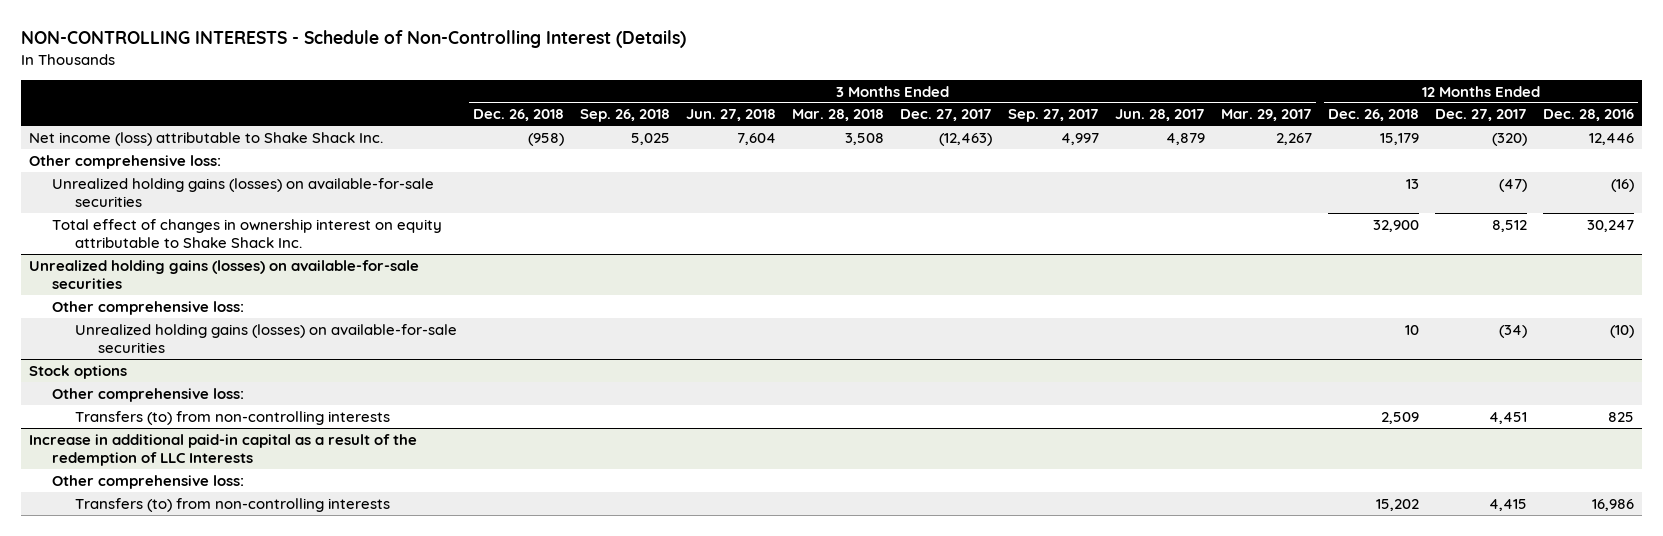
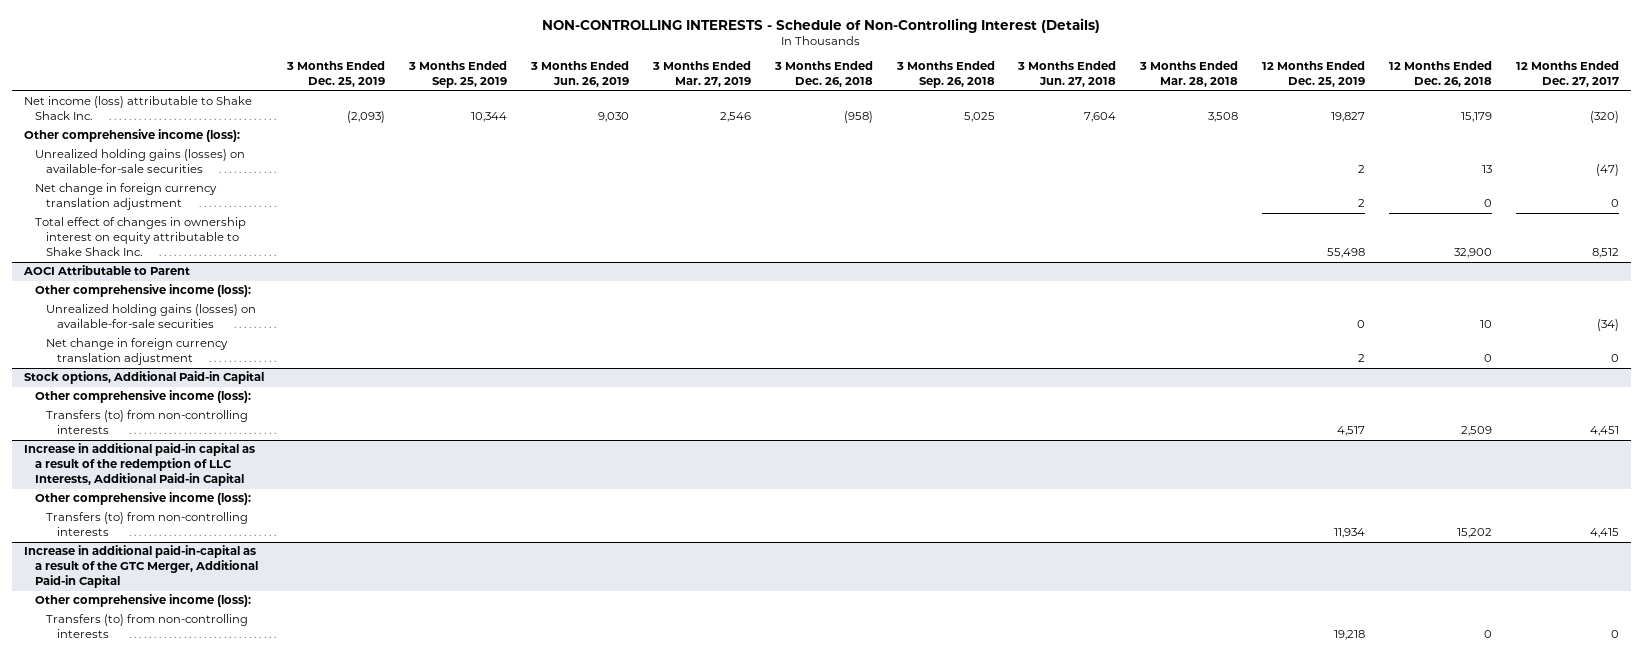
- | 3 Months Ended Dec. 26, 2018 | 3 Months Ended Sep. 26, 2018 | 3 Months Ended Jun. 27, 2018 | 3 Months Ended Mar. 28, 2018 | 3 Months Ended Dec. 27, 2017 | 3 Months Ended Sep. 27, 2017 | 3 Months Ended Jun. 28, 2017 | 3 Months Ended Mar. 29, 2017 | 12 Months Ended Dec. 26, 2018 | 12 Months Ended Dec. 27, 2017 | 12 Months Ended Dec. 28, 2016
+ | 3 Months Ended Dec. 25, 2019 | 3 Months Ended Sep. 25, 2019 | 3 Months Ended Jun. 26, 2019 | 3 Months Ended Mar. 27, 2019 | 3 Months Ended Dec. 26, 2018 | 3 Months Ended Sep. 26, 2018 | 3 Months Ended Jun. 27, 2018 | 3 Months Ended Mar. 28, 2018 | 12 Months Ended Dec. 25, 2019 | 12 Months Ended Dec. 26, 2018 | 12 Months Ended Dec. 27, 2017
- Other comprehensive loss:
+ Other comprehensive income (loss):
+ Net change in foreign currency translation adjustment | | | | | | | | | 2 | 0 | 0
- Unrealized holding gains (losses) on available-for-sale securities
- Other comprehensive loss:
+ AOCI Attributable to Parent
+ Other comprehensive income (loss):
- Stock options
- Other comprehensive loss:
+ Net change in foreign currency translation adjustment | | | | | | | | | 2 | 0 | 0
+ Stock options, Additional Paid-in Capital
+ Other comprehensive income (loss):
- Increase in additional paid-in capital as a result of the redemption of LLC Interests
- Other comprehensive loss:
+ Increase in additional paid-in capital as a result of the redemption of LLC Interests, Additional Paid-in Capital
+ Other comprehensive income (loss):
+ Increase in additional paid-in-capital as a result of the GTC Merger, Additional Paid-in Capital
+ Other comprehensive income (loss):
+ Transfers (to) from non-controlling interests | | | | | | | | | 19,218 | 0 | 0

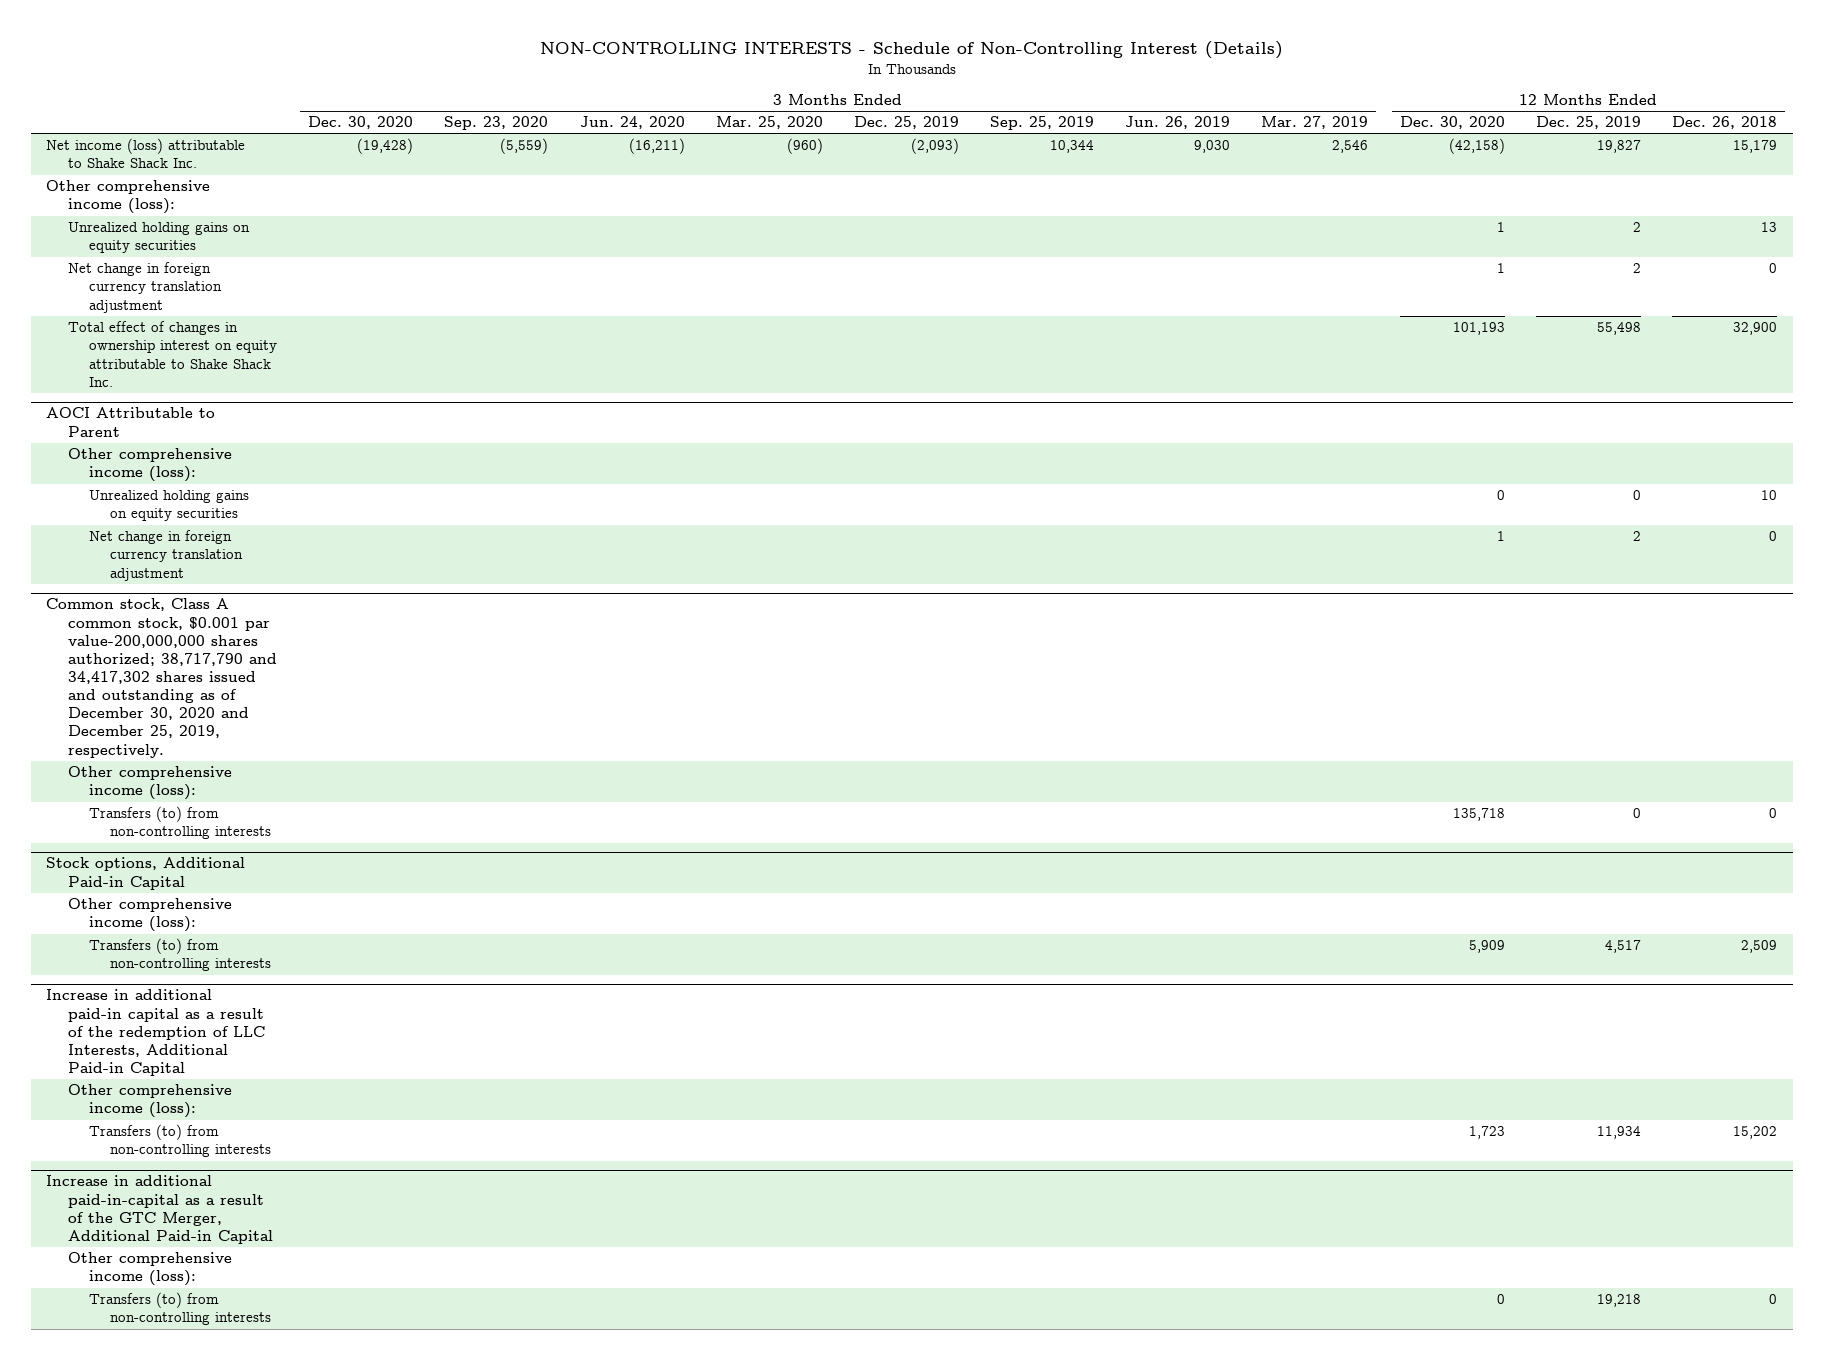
- | 3 Months Ended Dec. 25, 2019 | 3 Months Ended Sep. 25, 2019 | 3 Months Ended Jun. 26, 2019 | 3 Months Ended Mar. 27, 2019 | 3 Months Ended Dec. 26, 2018 | 3 Months Ended Sep. 26, 2018 | 3 Months Ended Jun. 27, 2018 | 3 Months Ended Mar. 28, 2018 | 12 Months Ended Dec. 25, 2019 | 12 Months Ended Dec. 26, 2018 | 12 Months Ended Dec. 27, 2017
+ | 3 Months Ended Dec. 30, 2020 | 3 Months Ended Sep. 23, 2020 | 3 Months Ended Jun. 24, 2020 | 3 Months Ended Mar. 25, 2020 | 3 Months Ended Dec. 25, 2019 | 3 Months Ended Sep. 25, 2019 | 3 Months Ended Jun. 26, 2019 | 3 Months Ended Mar. 27, 2019 | 12 Months Ended Dec. 30, 2020 | 12 Months Ended Dec. 25, 2019 | 12 Months Ended Dec. 26, 2018
- Unrealized holding gains (losses) on available-for-sale securities | | | | | | | | | 2 | 13 | (47)
+ Unrealized holding gains on equity securities | | | | | | | | | 1 | 2 | 13
@ AOCI Attributable to Parent
- Unrealized holding gains (losses) on available-for-sale securities | | | | | | | | | 0 | 10 | (34)
+ Unrealized holding gains on equity securities | | | | | | | | | 0 | 0 | 10
+ Common stock, Class A common stock, $0.001 par value-200,000,000 shares authorized; 38,717,790 and 34,417,302 shares issued and outstanding as of December 30, 2020 and December 25, 2019, respectively.
+ Other comprehensive income (loss):
+ Transfers (to) from non-controlling interests | | | | | | | | | 135,718 | 0 | 0

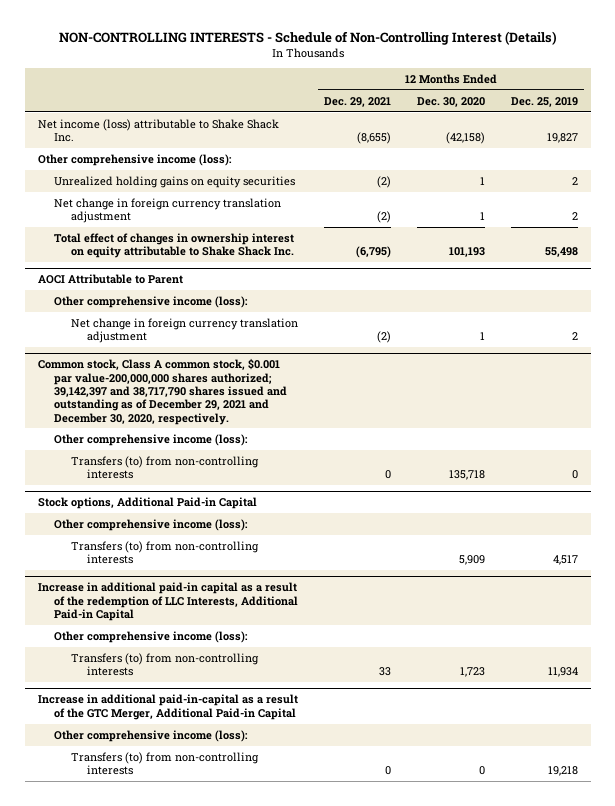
- | 3 Months Ended Dec. 30, 2020 | 3 Months Ended Sep. 23, 2020 | 3 Months Ended Jun. 24, 2020 | 3 Months Ended Mar. 25, 2020 | 3 Months Ended Dec. 25, 2019 | 3 Months Ended Sep. 25, 2019 | 3 Months Ended Jun. 26, 2019 | 3 Months Ended Mar. 27, 2019 | 12 Months Ended Dec. 30, 2020 | 12 Months Ended Dec. 25, 2019 | 12 Months Ended Dec. 26, 2018
+ | 12 Months Ended Dec. 29, 2021 | 12 Months Ended Dec. 30, 2020 | 12 Months Ended Dec. 25, 2019
@ AOCI Attributable to Parent
- Unrealized holding gains on equity securities | | | | | | | | | 0 | 0 | 10
- Common stock, Class A common stock, $0.001 par value-200,000,000 shares authorized; 38,717,790 and 34,417,302 shares issued and outstanding as of December 30, 2020 and December 25, 2019, respectively.
+ Common stock, Class A common stock, $0.001 par value-200,000,000 shares authorized; 39,142,397 and 38,717,790 shares issued and outstanding as of December 29, 2021 and December 30, 2020, respectively.

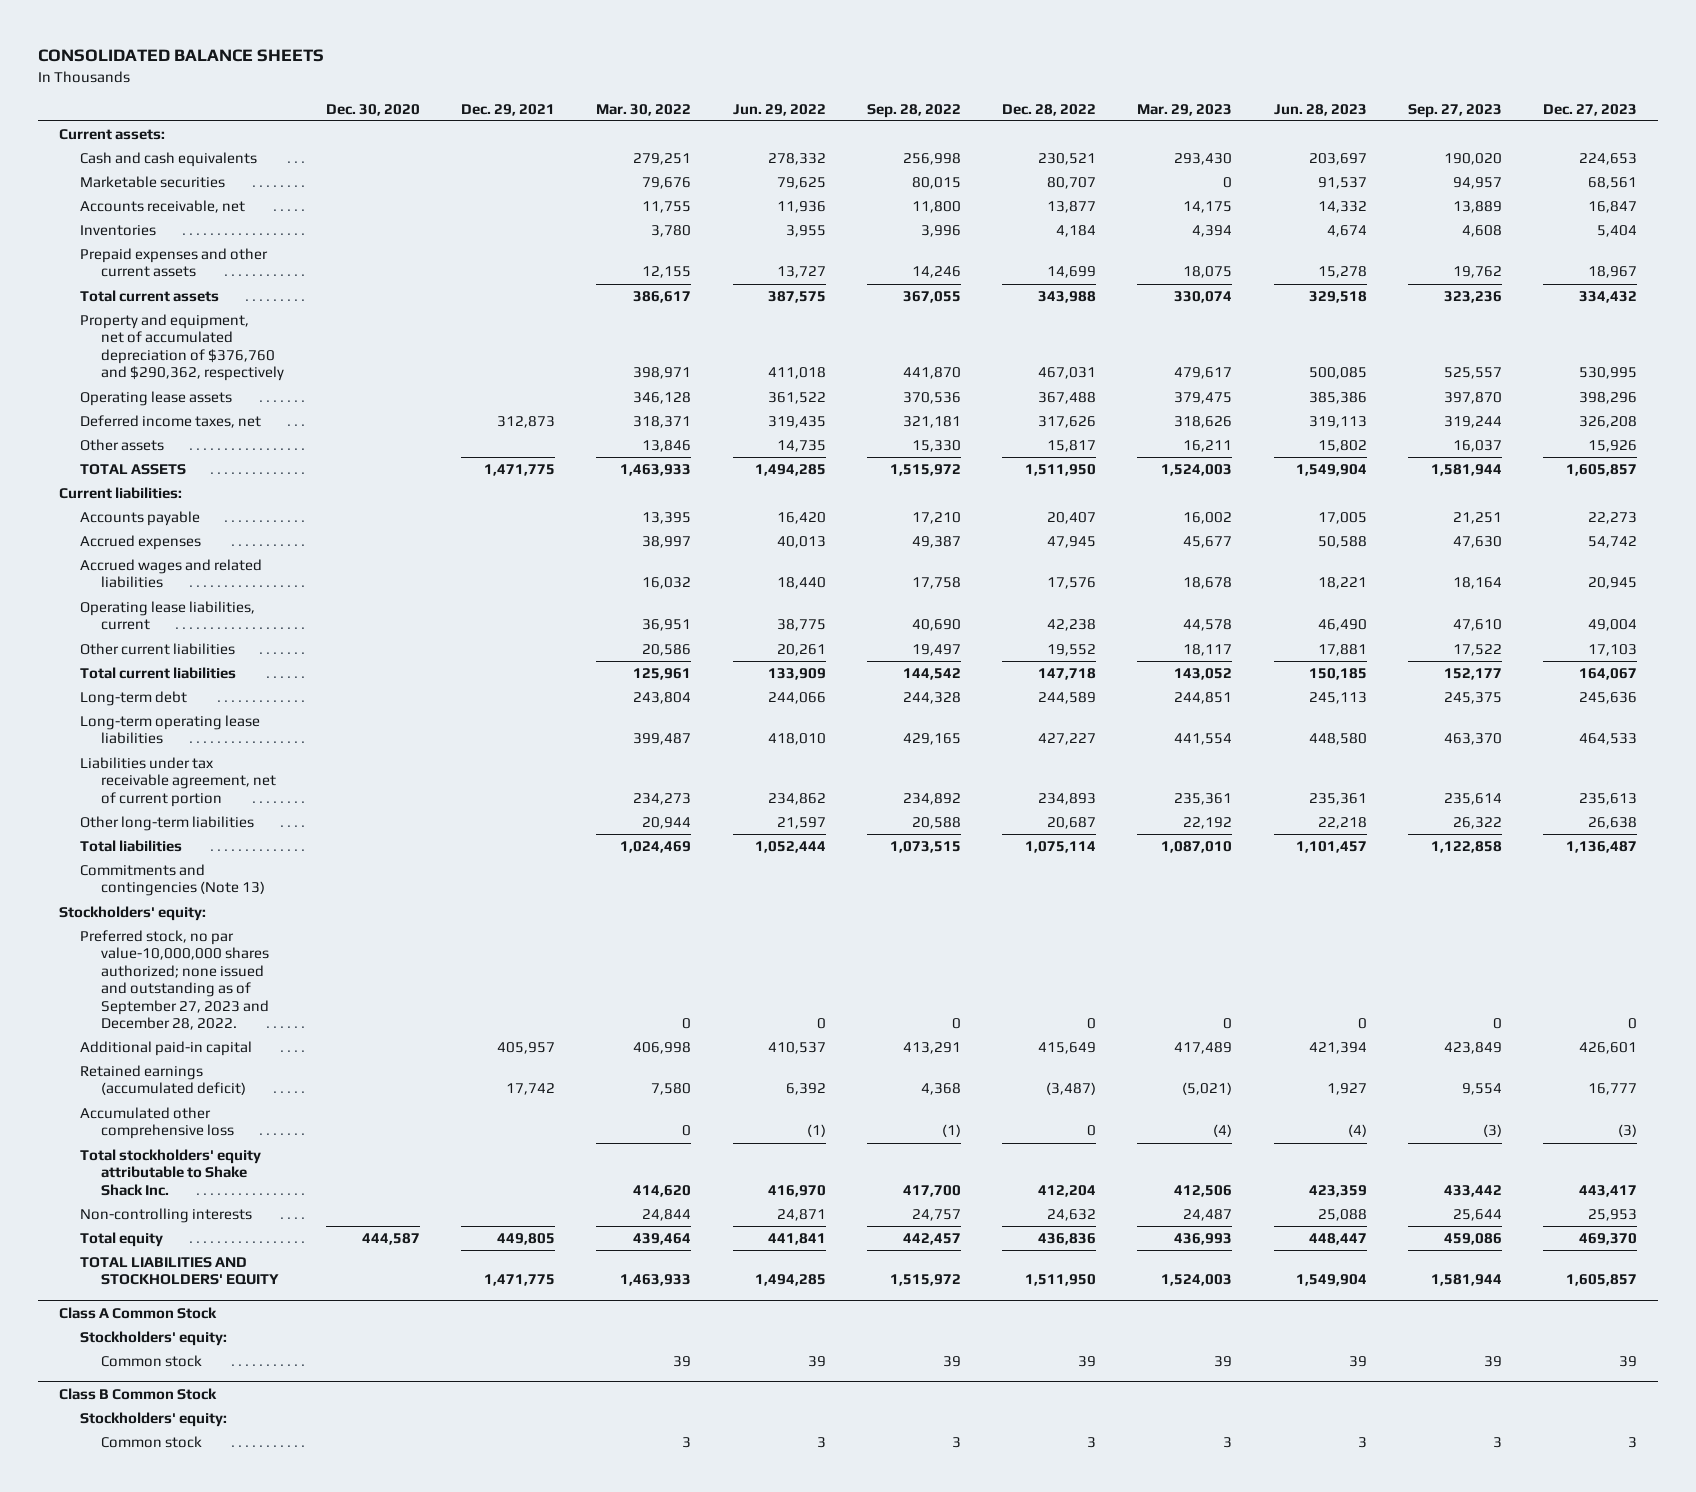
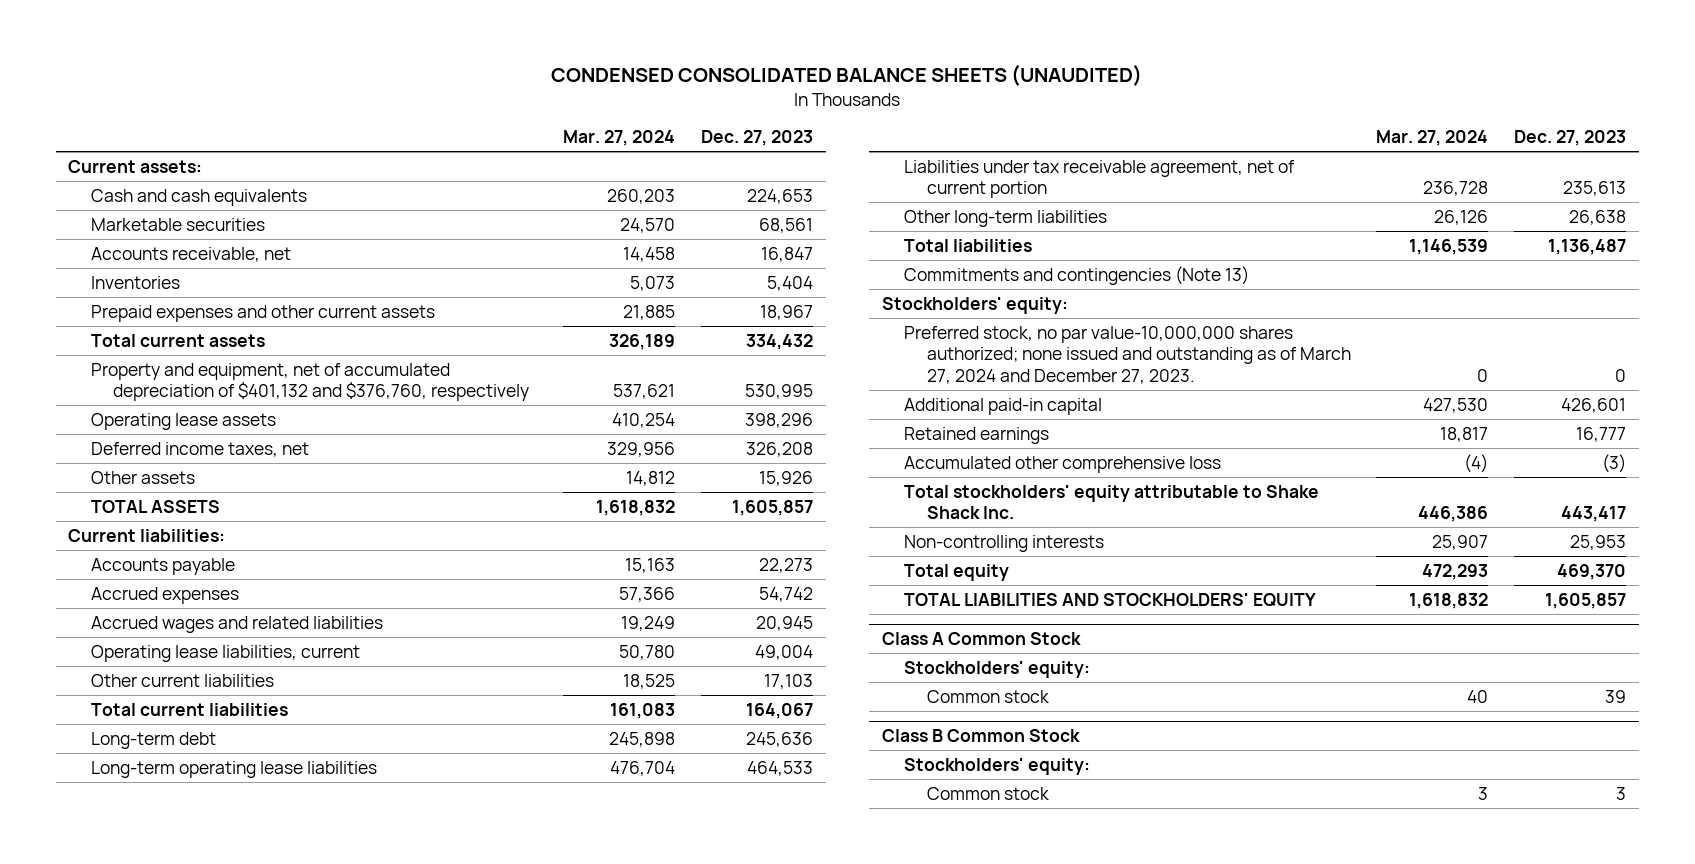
- CONSOLIDATED BALANCE SHEETS
+ CONDENSED CONSOLIDATED BALANCE SHEETS (UNAUDITED)
- | Dec. 30, 2020 | Dec. 29, 2021 | Mar. 30, 2022 | Jun. 29, 2022 | Sep. 28, 2022 | Dec. 28, 2022 | Mar. 29, 2023 | Jun. 28, 2023 | Sep. 27, 2023 | Dec. 27, 2023
+ | Mar. 27, 2024 | Dec. 27, 2023
- Property and equipment, net of accumulated depreciation of $376,760 and $290,362, respectively | | | 398,971 | 411,018 | 441,870 | 467,031 | 479,617 | 500,085 | 525,557 | 530,995
+ Property and equipment, net of accumulated depreciation of $401,132 and $376,760, respectively | 537,621 | 530,995
- Preferred stock, no par value-10,000,000 shares authorized; none issued and outstanding as of September 27, 2023 and December 28, 2022. | | | 0 | 0 | 0 | 0 | 0 | 0 | 0 | 0
+ Preferred stock, no par value-10,000,000 shares authorized; none issued and outstanding as of March 27, 2024 and December 27, 2023. | 0 | 0
- Retained earnings (accumulated deficit) | | 17,742 | 7,580 | 6,392 | 4,368 | (3,487) | (5,021) | 1,927 | 9,554 | 16,777
+ Retained earnings | 18,817 | 16,777

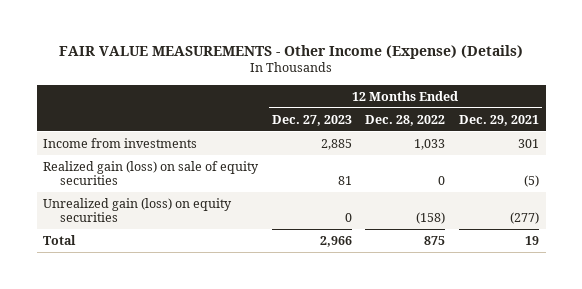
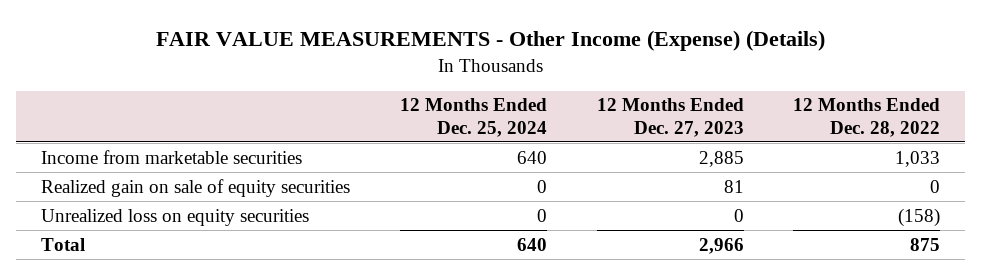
- | 12 Months Ended Dec. 27, 2023 | 12 Months Ended Dec. 28, 2022 | 12 Months Ended Dec. 29, 2021
+ | 12 Months Ended Dec. 25, 2024 | 12 Months Ended Dec. 27, 2023 | 12 Months Ended Dec. 28, 2022
- Income from investments | 2,885 | 1,033 | 301
- Realized gain (loss) on sale of equity securities | 81 | 0 | (5)
- Unrealized gain (loss) on equity securities | 0 | (158) | (277)
+ Income from marketable securities | 640 | 2,885 | 1,033
+ Realized gain on sale of equity securities | 0 | 81 | 0
+ Unrealized loss on equity securities | 0 | 0 | (158)

